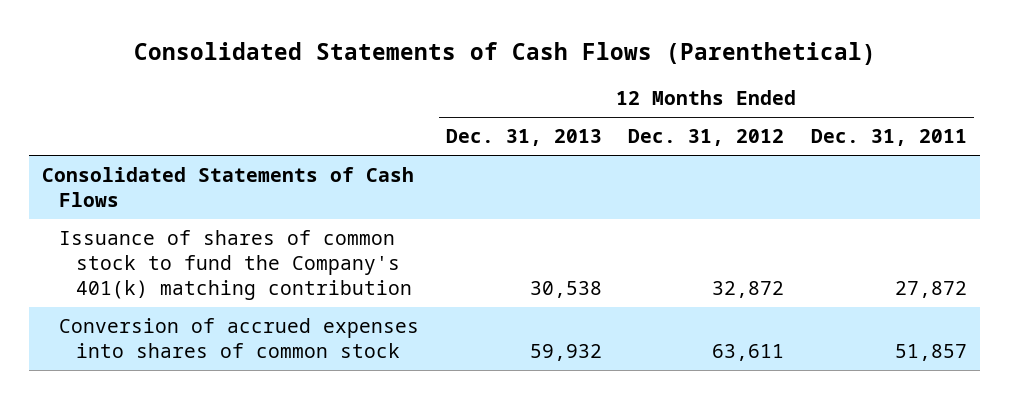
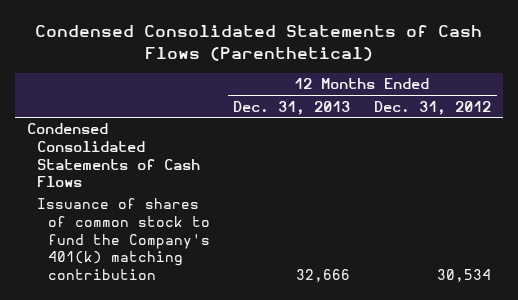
- Consolidated Statements of Cash Flows (Parenthetical)
+ Condensed Consolidated Statements of Cash Flows (Parenthetical)
- | 12 Months Ended Dec. 31, 2013 | 12 Months Ended Dec. 31, 2012 | 12 Months Ended Dec. 31, 2011
+ | 12 Months Ended Dec. 31, 2013 | 12 Months Ended Dec. 31, 2012
- Consolidated Statements of Cash Flows
- Issuance of shares of common stock to fund the Company's 401(k) matching contribution | 30,538 | 32,872 | 27,872
- Conversion of accrued expenses into shares of common stock | 59,932 | 63,611 | 51,857
+ Condensed Consolidated Statements of Cash Flows
+ Issuance of shares of common stock to fund the Company's 401(k) matching contribution | 32,666 | 30,534

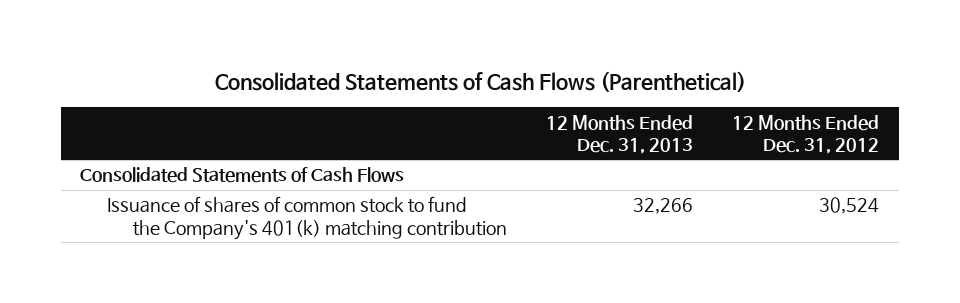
- Condensed Consolidated Statements of Cash Flows (Parenthetical)
+ Consolidated Statements of Cash Flows (Parenthetical)
- Condensed Consolidated Statements of Cash Flows
- Issuance of shares of common stock to fund the Company's 401(k) matching contribution | 32,666 | 30,534
+ Consolidated Statements of Cash Flows
+ Issuance of shares of common stock to fund the Company's 401(k) matching contribution | 32,266 | 30,524

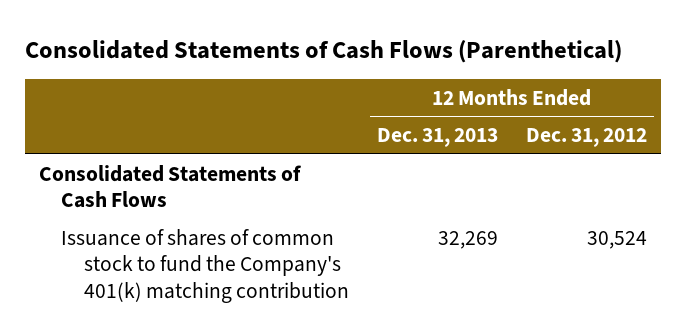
- Issuance of shares of common stock to fund the Company's 401(k) matching contribution | 32,266 | 30,524
+ Issuance of shares of common stock to fund the Company's 401(k) matching contribution | 32,269 | 30,524

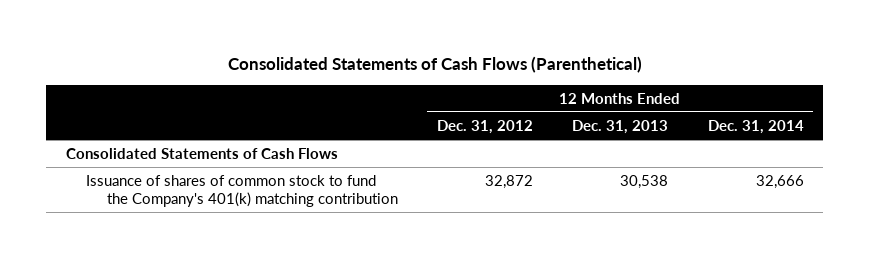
- | 12 Months Ended Dec. 31, 2013 | 12 Months Ended Dec. 31, 2012
+ | 12 Months Ended Dec. 31, 2012 | 12 Months Ended Dec. 31, 2013 | 12 Months Ended Dec. 31, 2014
- Issuance of shares of common stock to fund the Company's 401(k) matching contribution | 32,269 | 30,524
+ Issuance of shares of common stock to fund the Company's 401(k) matching contribution | 32,872 | 30,538 | 32,666

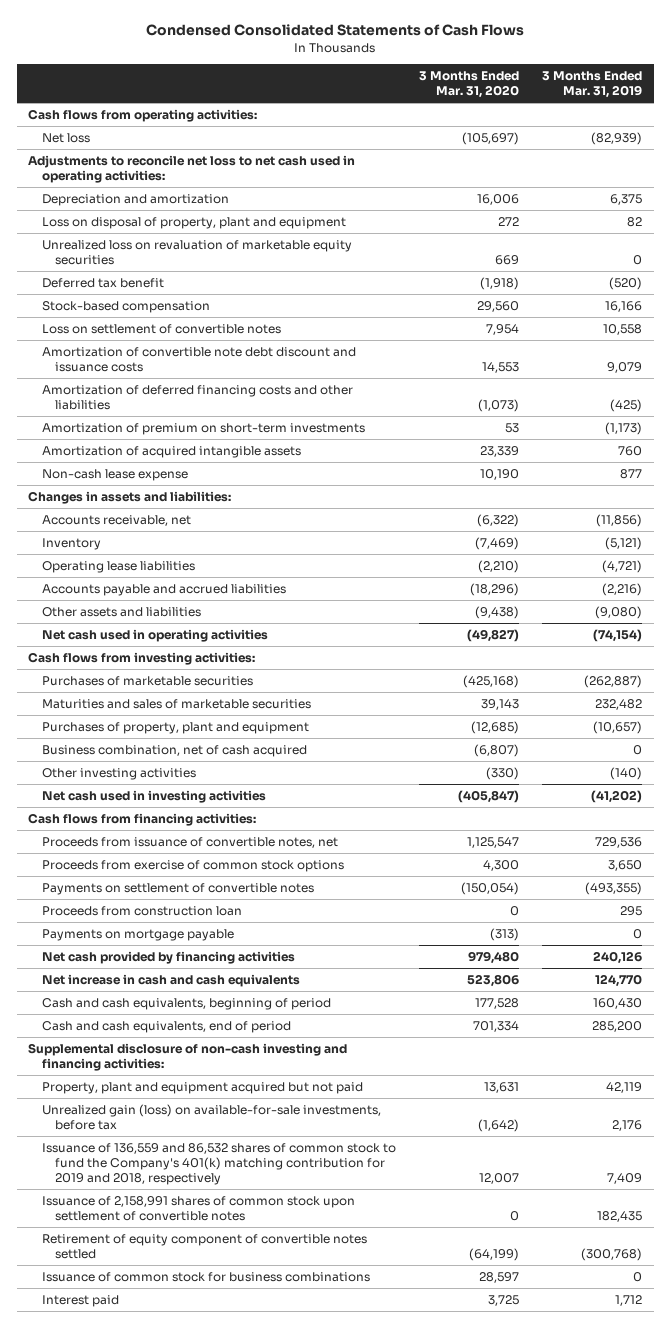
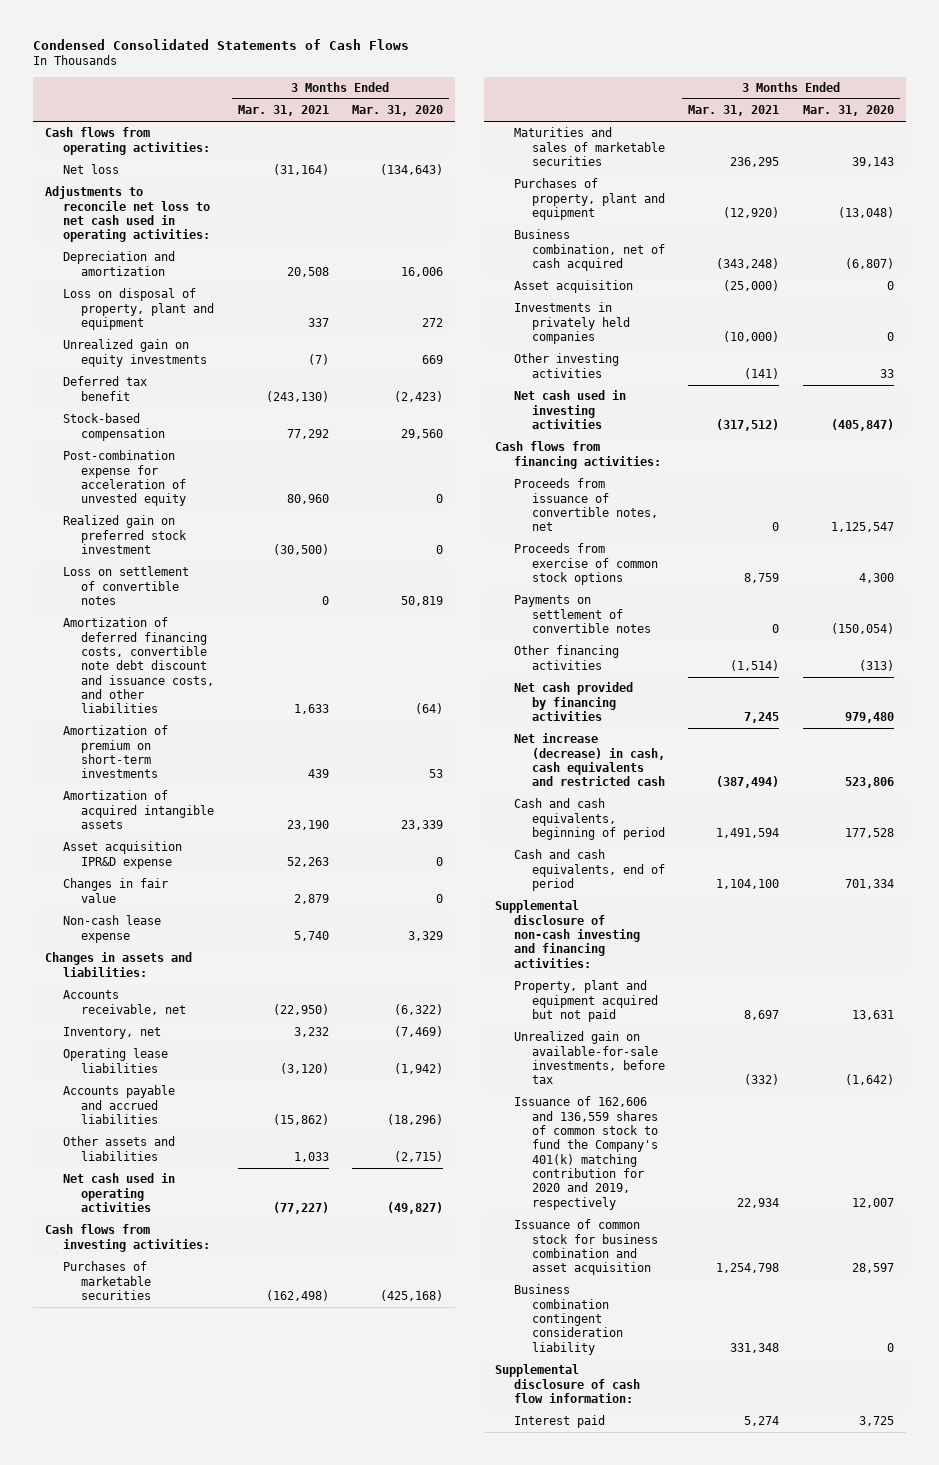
- | 3 Months Ended Mar. 31, 2020 | 3 Months Ended Mar. 31, 2019
+ | 3 Months Ended Mar. 31, 2021 | 3 Months Ended Mar. 31, 2020
- Net loss | (105,697) | (82,939)
+ Net loss | (31,164) | (134,643)
- Unrealized loss on revaluation of marketable equity securities | 669 | 0
- Deferred tax benefit | (1,918) | (520)
+ Unrealized gain on equity investments | (7) | 669
+ Deferred tax benefit | (243,130) | (2,423)
- Loss on settlement of convertible notes | 7,954 | 10,558
- Amortization of convertible note debt discount and issuance costs | 14,553 | 9,079
- Amortization of deferred financing costs and other liabilities | (1,073) | (425)
+ Post-combination expense for acceleration of unvested equity | 80,960 | 0
+ Realized gain on preferred stock investment | (30,500) | 0
+ Loss on settlement of convertible notes | 0 | 50,819
+ Amortization of deferred financing costs, convertible note debt discount and issuance costs, and other liabilities | 1,633 | (64)
- Non-cash lease expense | 10,190 | 877
+ Asset acquisition IPR&D expense | 52,263 | 0
+ Changes in fair value | 2,879 | 0
+ Non-cash lease expense | 5,740 | 3,329
- Inventory | (7,469) | (5,121)
- Operating lease liabilities | (2,210) | (4,721)
+ Inventory, net | 3,232 | (7,469)
+ Operating lease liabilities | (3,120) | (1,942)
- Other assets and liabilities | (9,438) | (9,080)
+ Other assets and liabilities | 1,033 | (2,715)
- Purchases of property, plant and equipment | (12,685) | (10,657)
+ Purchases of property, plant and equipment | (12,920) | (13,048)
- Other investing activities | (330) | (140)
+ Asset acquisition | (25,000) | 0
+ Investments in privately held companies | (10,000) | 0
+ Other investing activities | (141) | 33
- Proceeds from construction loan | 0 | 295
- Payments on mortgage payable | (313) | 0
+ Other financing activities | (1,514) | (313)
- Net increase in cash and cash equivalents | 523,806 | 124,770
+ Net increase (decrease) in cash, cash equivalents and restricted cash | (387,494) | 523,806
- Unrealized gain (loss) on available-for-sale investments, before tax | (1,642) | 2,176
- Issuance of 136,559 and 86,532 shares of common stock to fund the Company's 401(k) matching contribution for 2019 and 2018, respectively | 12,007 | 7,409
- Issuance of 2,158,991 shares of common stock upon settlement of convertible notes | 0 | 182,435
- Retirement of equity component of convertible notes settled | (64,199) | (300,768)
- Issuance of common stock for business combinations | 28,597 | 0
+ Unrealized gain on available-for-sale investments, before tax | (332) | (1,642)
+ Issuance of 162,606 and 136,559 shares of common stock to fund the Company's 401(k) matching contribution for 2020 and 2019, respectively | 22,934 | 12,007
+ Issuance of common stock for business combination and asset acquisition | 1,254,798 | 28,597
+ Business combination contingent consideration liability | 331,348 | 0
+ Supplemental disclosure of cash flow information:

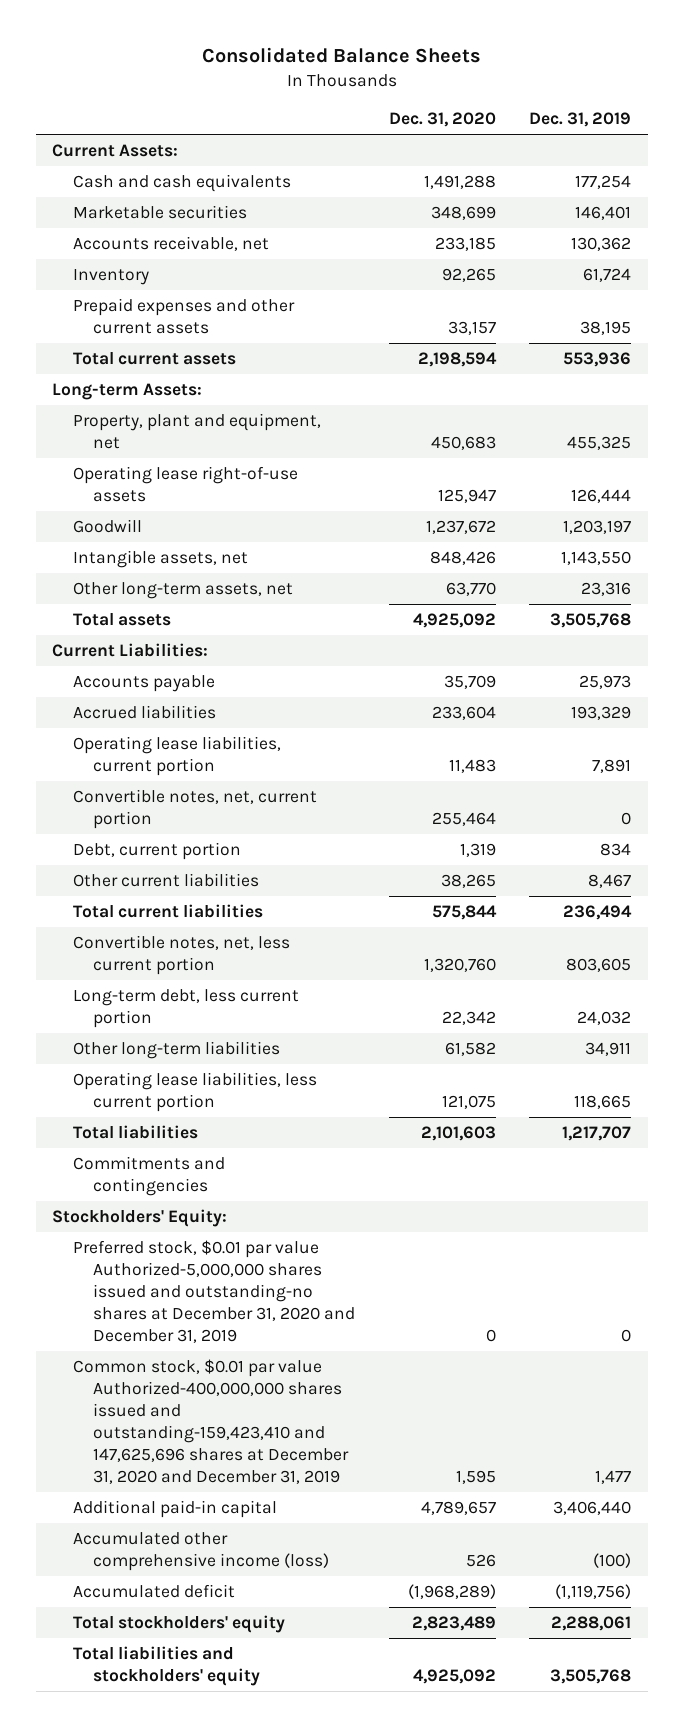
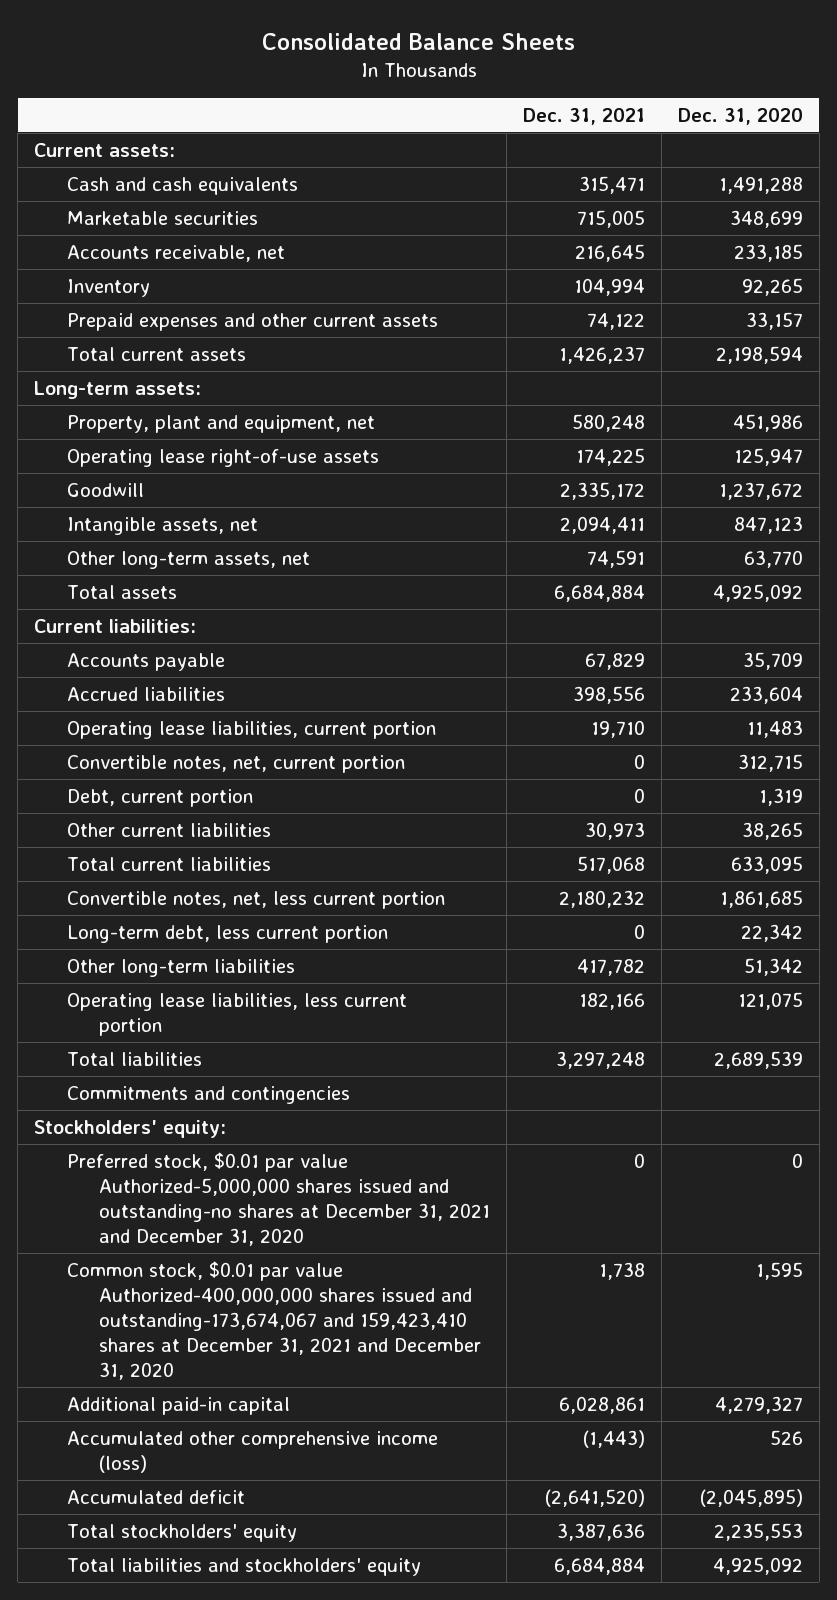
- | Dec. 31, 2020 | Dec. 31, 2019
+ | Dec. 31, 2021 | Dec. 31, 2020
- Current Assets:
+ Current assets:
- Long-term Assets:
- Property, plant and equipment, net | 450,683 | 455,325
+ Long-term assets:
+ Property, plant and equipment, net | 580,248 | 451,986
- Intangible assets, net | 848,426 | 1,143,550
+ Intangible assets, net | 2,094,411 | 847,123
- Current Liabilities:
+ Current liabilities:
- Convertible notes, net, current portion | 255,464 | 0
+ Convertible notes, net, current portion | 0 | 312,715
- Total current liabilities | 575,844 | 236,494
- Convertible notes, net, less current portion | 1,320,760 | 803,605
+ Total current liabilities | 517,068 | 633,095
+ Convertible notes, net, less current portion | 2,180,232 | 1,861,685
- Other long-term liabilities | 61,582 | 34,911
+ Other long-term liabilities | 417,782 | 51,342
- Total liabilities | 2,101,603 | 1,217,707
+ Total liabilities | 3,297,248 | 2,689,539
- Stockholders' Equity:
- Preferred stock, $0.01 par value Authorized-5,000,000 shares issued and outstanding-no shares at December 31, 2020 and December 31, 2019 | 0 | 0
- Common stock, $0.01 par value Authorized-400,000,000 shares issued and outstanding-159,423,410 and 147,625,696 shares at December 31, 2020 and December 31, 2019 | 1,595 | 1,477
- Additional paid-in capital | 4,789,657 | 3,406,440
+ Stockholders' equity:
+ Preferred stock, $0.01 par value Authorized-5,000,000 shares issued and outstanding-no shares at December 31, 2021 and December 31, 2020 | 0 | 0
+ Common stock, $0.01 par value Authorized-400,000,000 shares issued and outstanding-173,674,067 and 159,423,410 shares at December 31, 2021 and December 31, 2020 | 1,738 | 1,595
+ Additional paid-in capital | 6,028,861 | 4,279,327
- Accumulated deficit | (1,968,289) | (1,119,756)
- Total stockholders' equity | 2,823,489 | 2,288,061
+ Accumulated deficit | (2,641,520) | (2,045,895)
+ Total stockholders' equity | 3,387,636 | 2,235,553

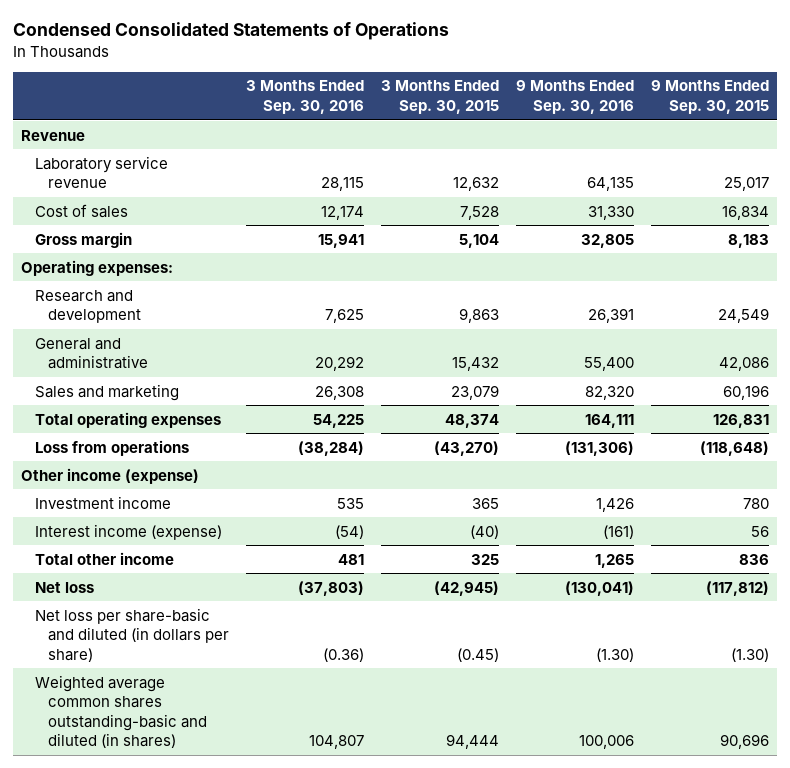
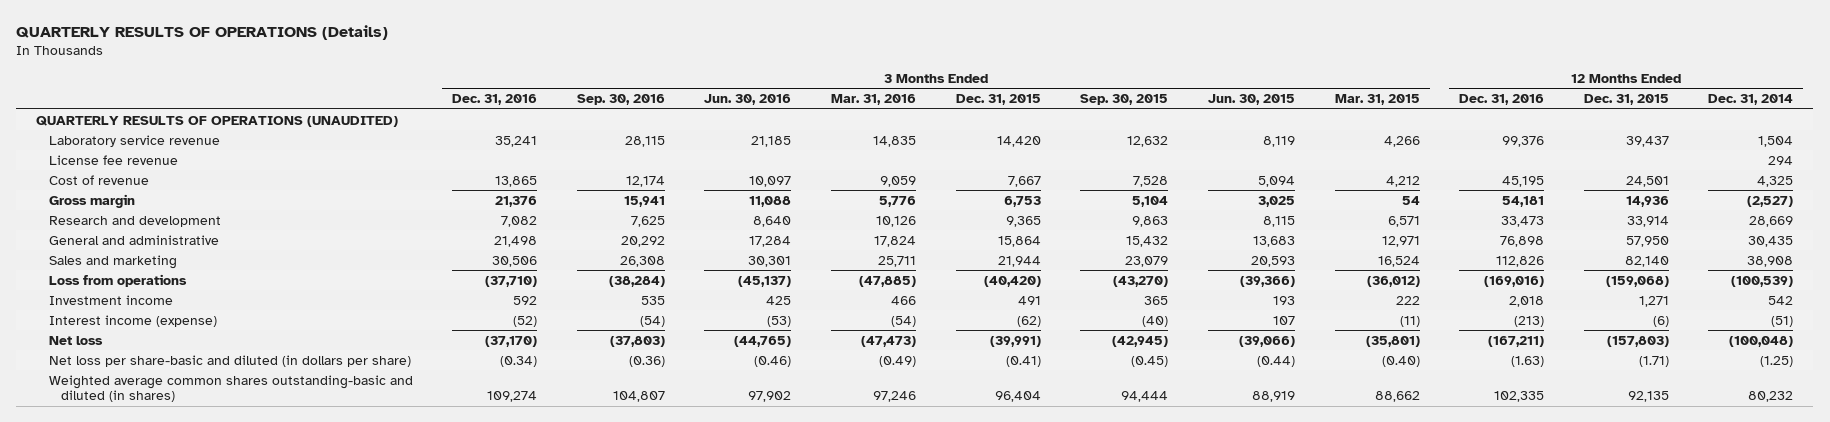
- Condensed Consolidated Statements of Operations
+ QUARTERLY RESULTS OF OPERATIONS (Details)
- | 3 Months Ended Sep. 30, 2016 | 3 Months Ended Sep. 30, 2015 | 9 Months Ended Sep. 30, 2016 | 9 Months Ended Sep. 30, 2015
+ | 3 Months Ended Dec. 31, 2016 | 3 Months Ended Sep. 30, 2016 | 3 Months Ended Jun. 30, 2016 | 3 Months Ended Mar. 31, 2016 | 3 Months Ended Dec. 31, 2015 | 3 Months Ended Sep. 30, 2015 | 3 Months Ended Jun. 30, 2015 | 3 Months Ended Mar. 31, 2015 | 12 Months Ended Dec. 31, 2016 | 12 Months Ended Dec. 31, 2015 | 12 Months Ended Dec. 31, 2014
- Revenue
+ QUARTERLY RESULTS OF OPERATIONS (UNAUDITED)
- Cost of sales | 12,174 | 7,528 | 31,330 | 16,834
+ License fee revenue | | | | | | | | | | | 294
+ Cost of revenue | 13,865 | 12,174 | 10,097 | 9,059 | 7,667 | 7,528 | 5,094 | 4,212 | 45,195 | 24,501 | 4,325
- Operating expenses:
- Total operating expenses | 54,225 | 48,374 | 164,111 | 126,831
- Other income (expense)
- Total other income | 481 | 325 | 1,265 | 836

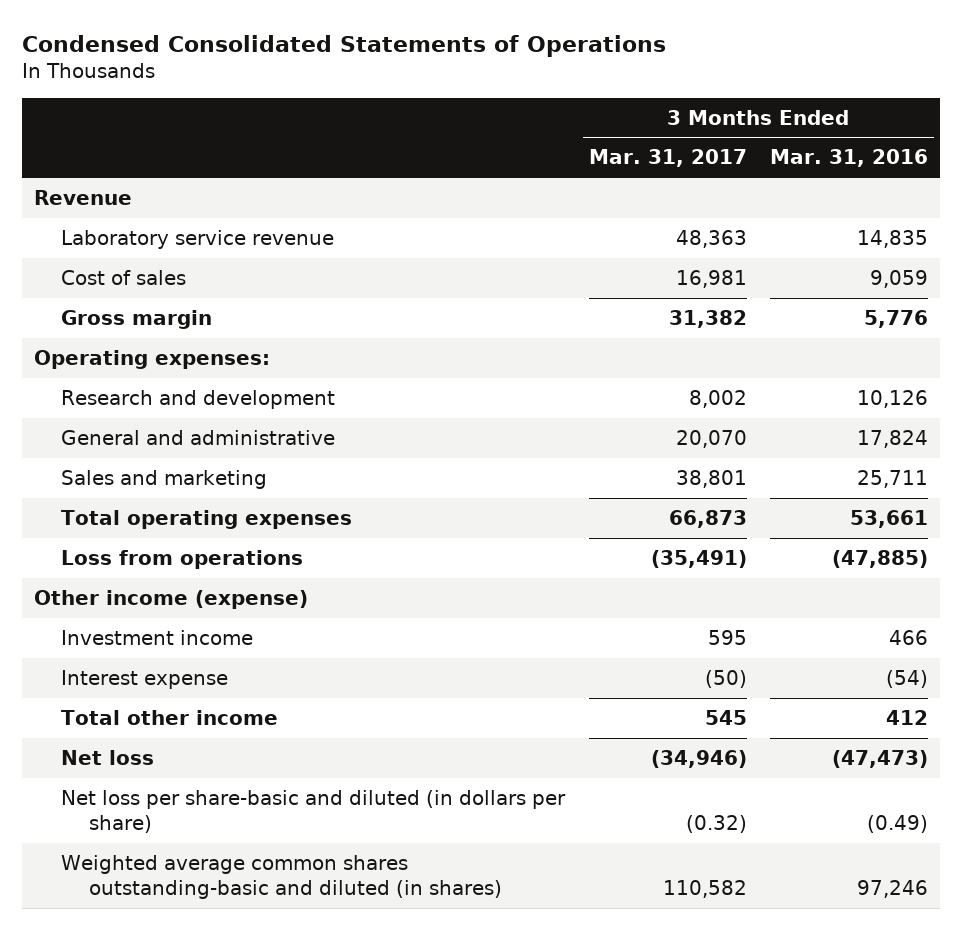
- QUARTERLY RESULTS OF OPERATIONS (Details)
+ Condensed Consolidated Statements of Operations
- | 3 Months Ended Dec. 31, 2016 | 3 Months Ended Sep. 30, 2016 | 3 Months Ended Jun. 30, 2016 | 3 Months Ended Mar. 31, 2016 | 3 Months Ended Dec. 31, 2015 | 3 Months Ended Sep. 30, 2015 | 3 Months Ended Jun. 30, 2015 | 3 Months Ended Mar. 31, 2015 | 12 Months Ended Dec. 31, 2016 | 12 Months Ended Dec. 31, 2015 | 12 Months Ended Dec. 31, 2014
+ | 3 Months Ended Mar. 31, 2017 | 3 Months Ended Mar. 31, 2016
- QUARTERLY RESULTS OF OPERATIONS (UNAUDITED)
+ Revenue
- License fee revenue | | | | | | | | | | | 294
- Cost of revenue | 13,865 | 12,174 | 10,097 | 9,059 | 7,667 | 7,528 | 5,094 | 4,212 | 45,195 | 24,501 | 4,325
+ Cost of sales | 16,981 | 9,059
+ Operating expenses:
+ Total operating expenses | 66,873 | 53,661
+ Other income (expense)
- Interest income (expense) | (52) | (54) | (53) | (54) | (62) | (40) | 107 | (11) | (213) | (6) | (51)
+ Interest expense | (50) | (54)
+ Total other income | 545 | 412

